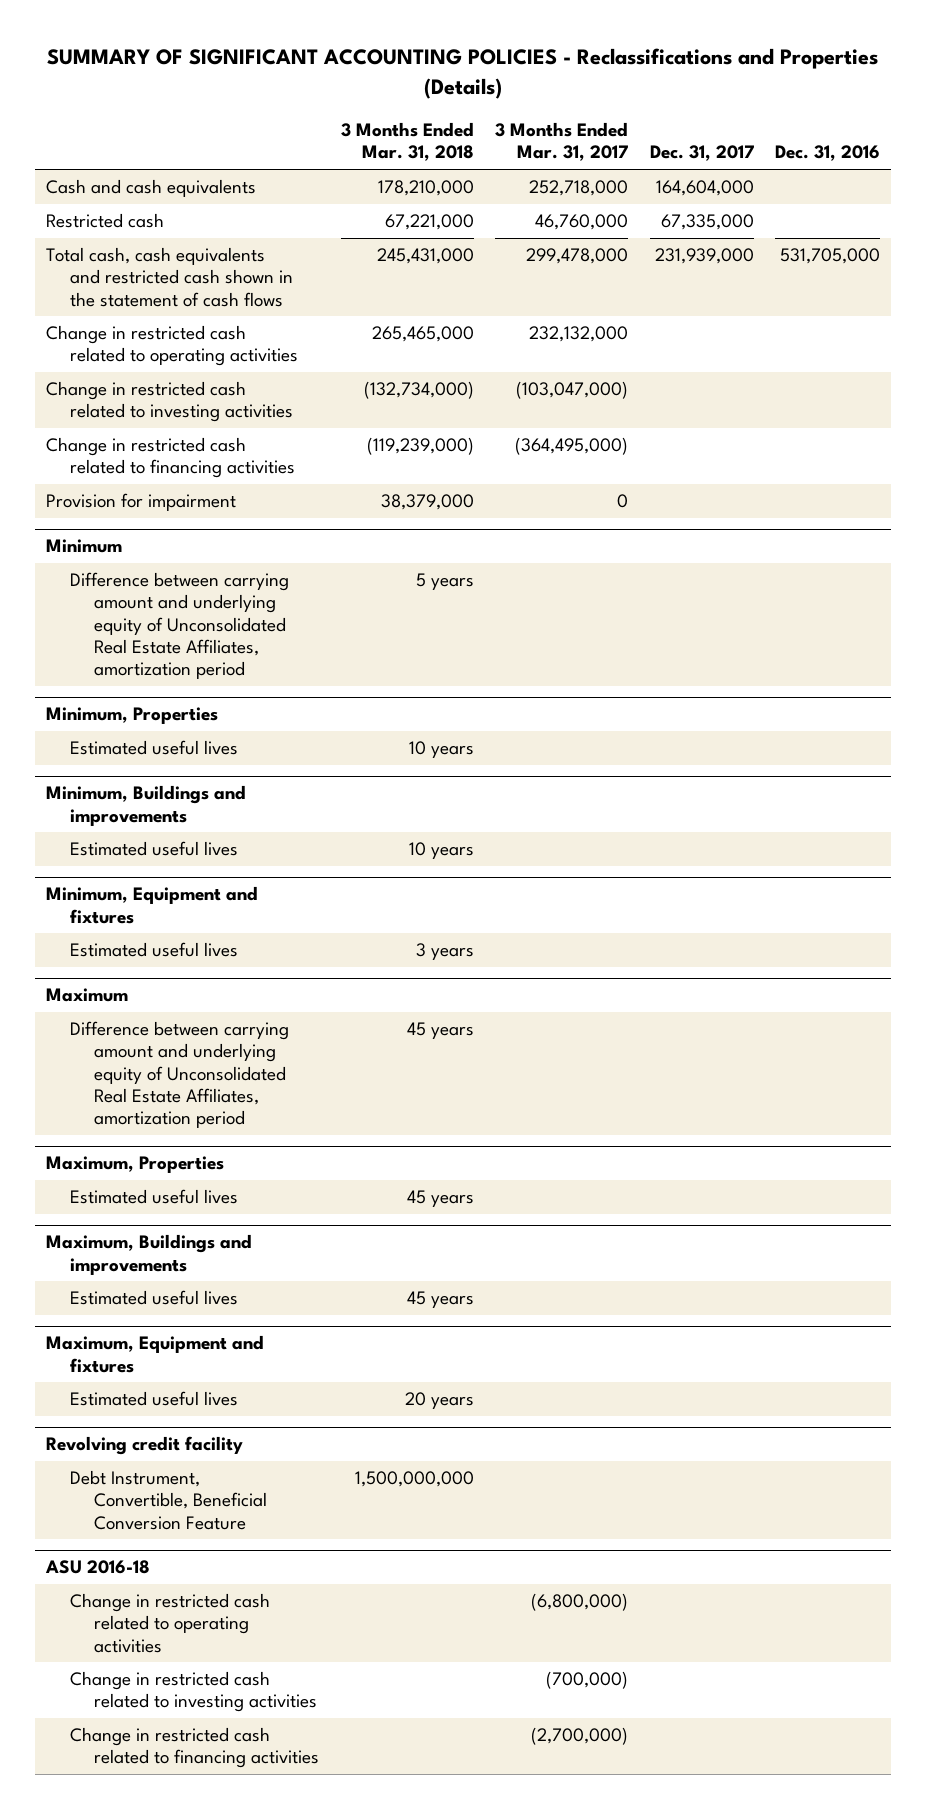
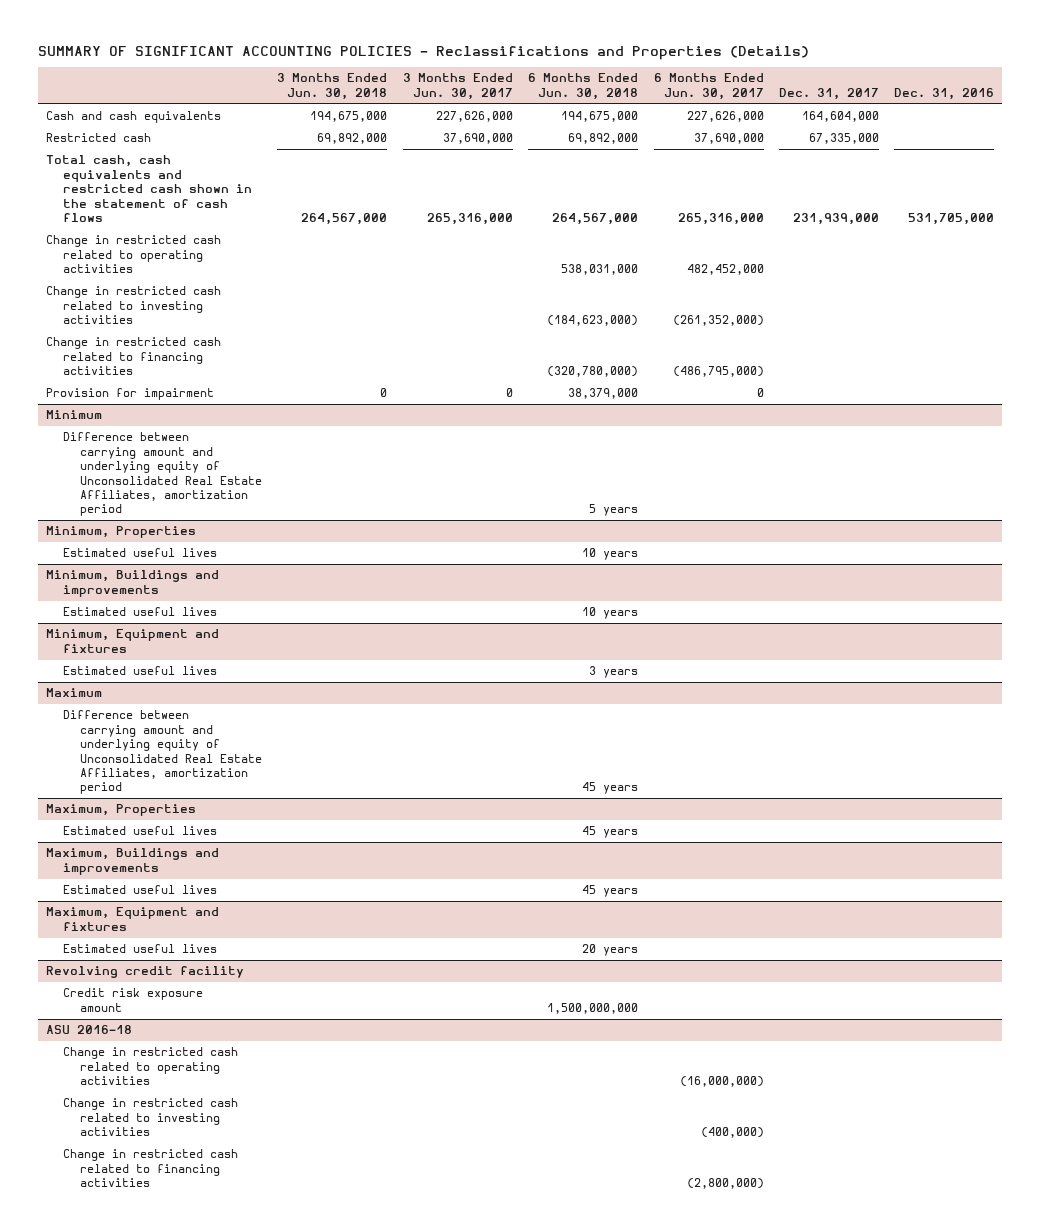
- | 3 Months Ended Mar. 31, 2018 | 3 Months Ended Mar. 31, 2017 | Dec. 31, 2017 | Dec. 31, 2016
+ | 3 Months Ended Jun. 30, 2018 | 3 Months Ended Jun. 30, 2017 | 6 Months Ended Jun. 30, 2018 | 6 Months Ended Jun. 30, 2017 | Dec. 31, 2017 | Dec. 31, 2016
@ Revolving credit facility
- Debt Instrument, Convertible, Beneficial Conversion Feature | 1,500,000,000 | | |
+ Credit risk exposure amount | | | 1,500,000,000 | | |

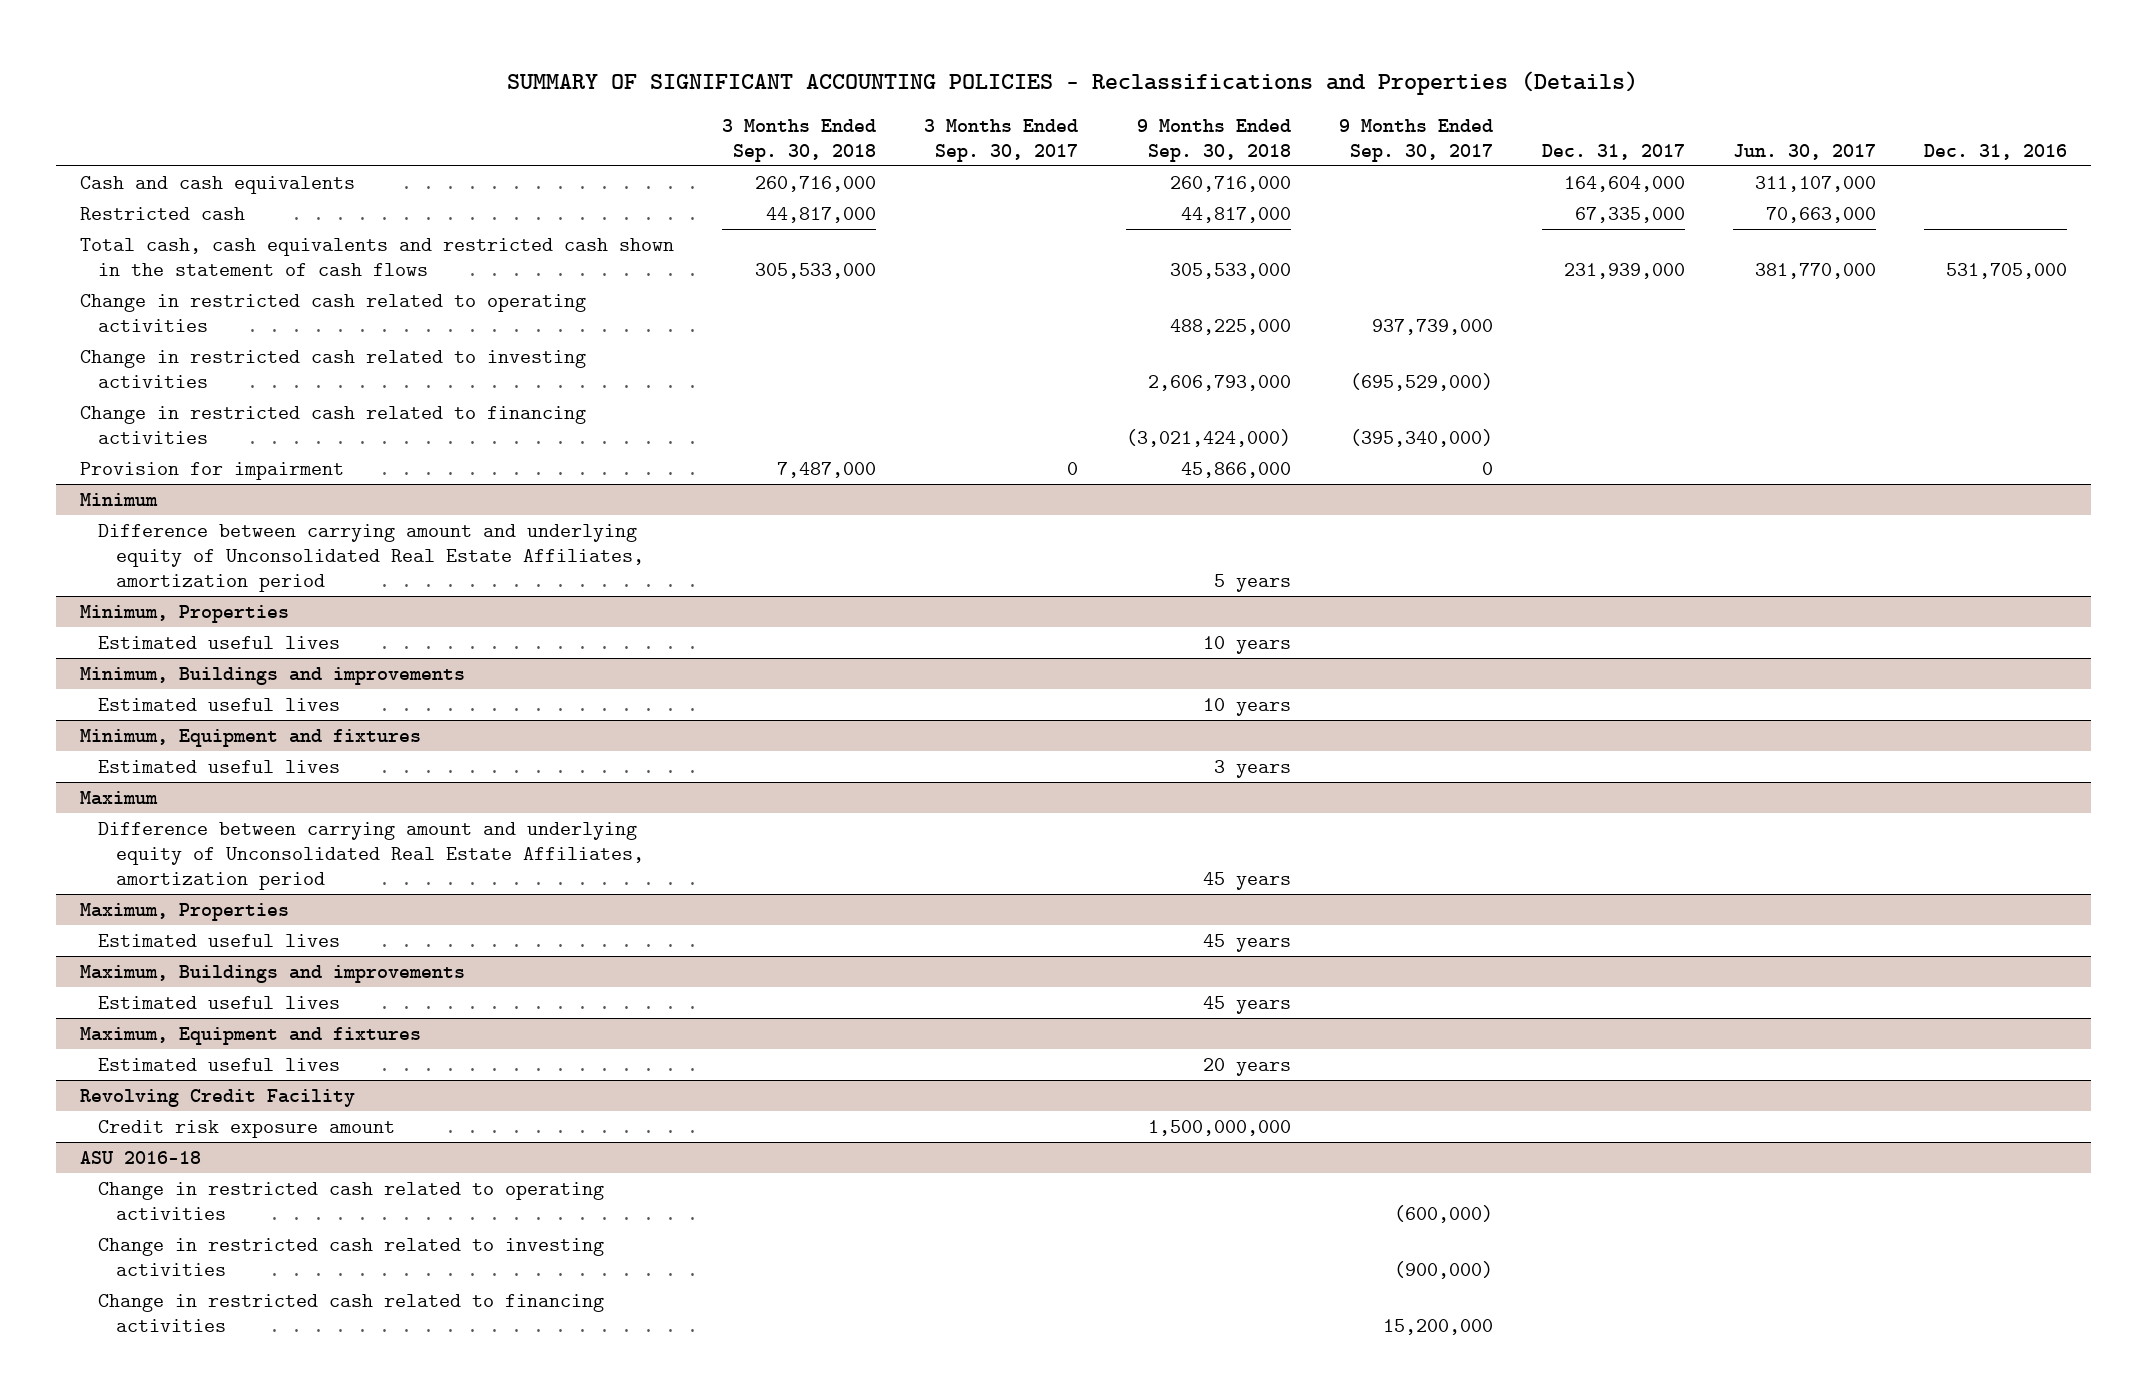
- | 3 Months Ended Jun. 30, 2018 | 3 Months Ended Jun. 30, 2017 | 6 Months Ended Jun. 30, 2018 | 6 Months Ended Jun. 30, 2017 | Dec. 31, 2017 | Dec. 31, 2016
+ | 3 Months Ended Sep. 30, 2018 | 3 Months Ended Sep. 30, 2017 | 9 Months Ended Sep. 30, 2018 | 9 Months Ended Sep. 30, 2017 | Dec. 31, 2017 | Jun. 30, 2017 | Dec. 31, 2016
- Revolving credit facility
+ Revolving Credit Facility

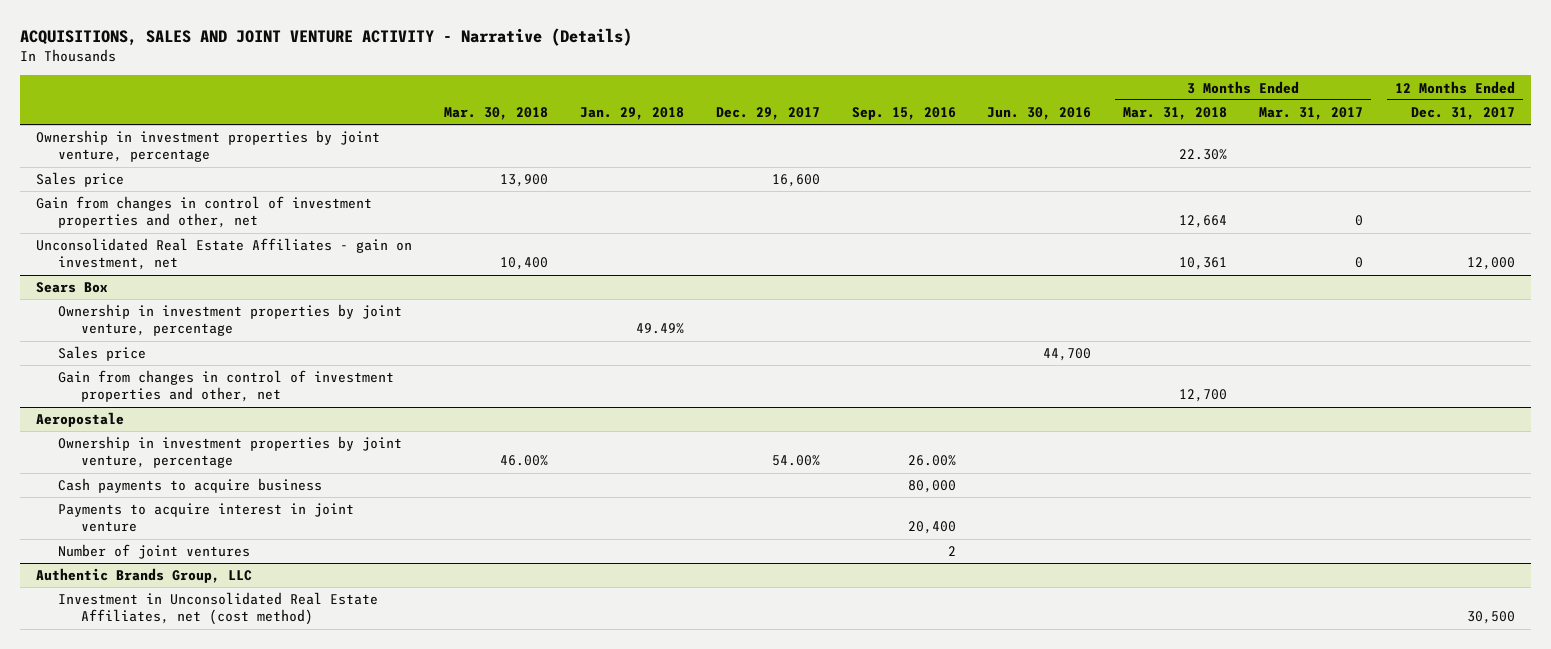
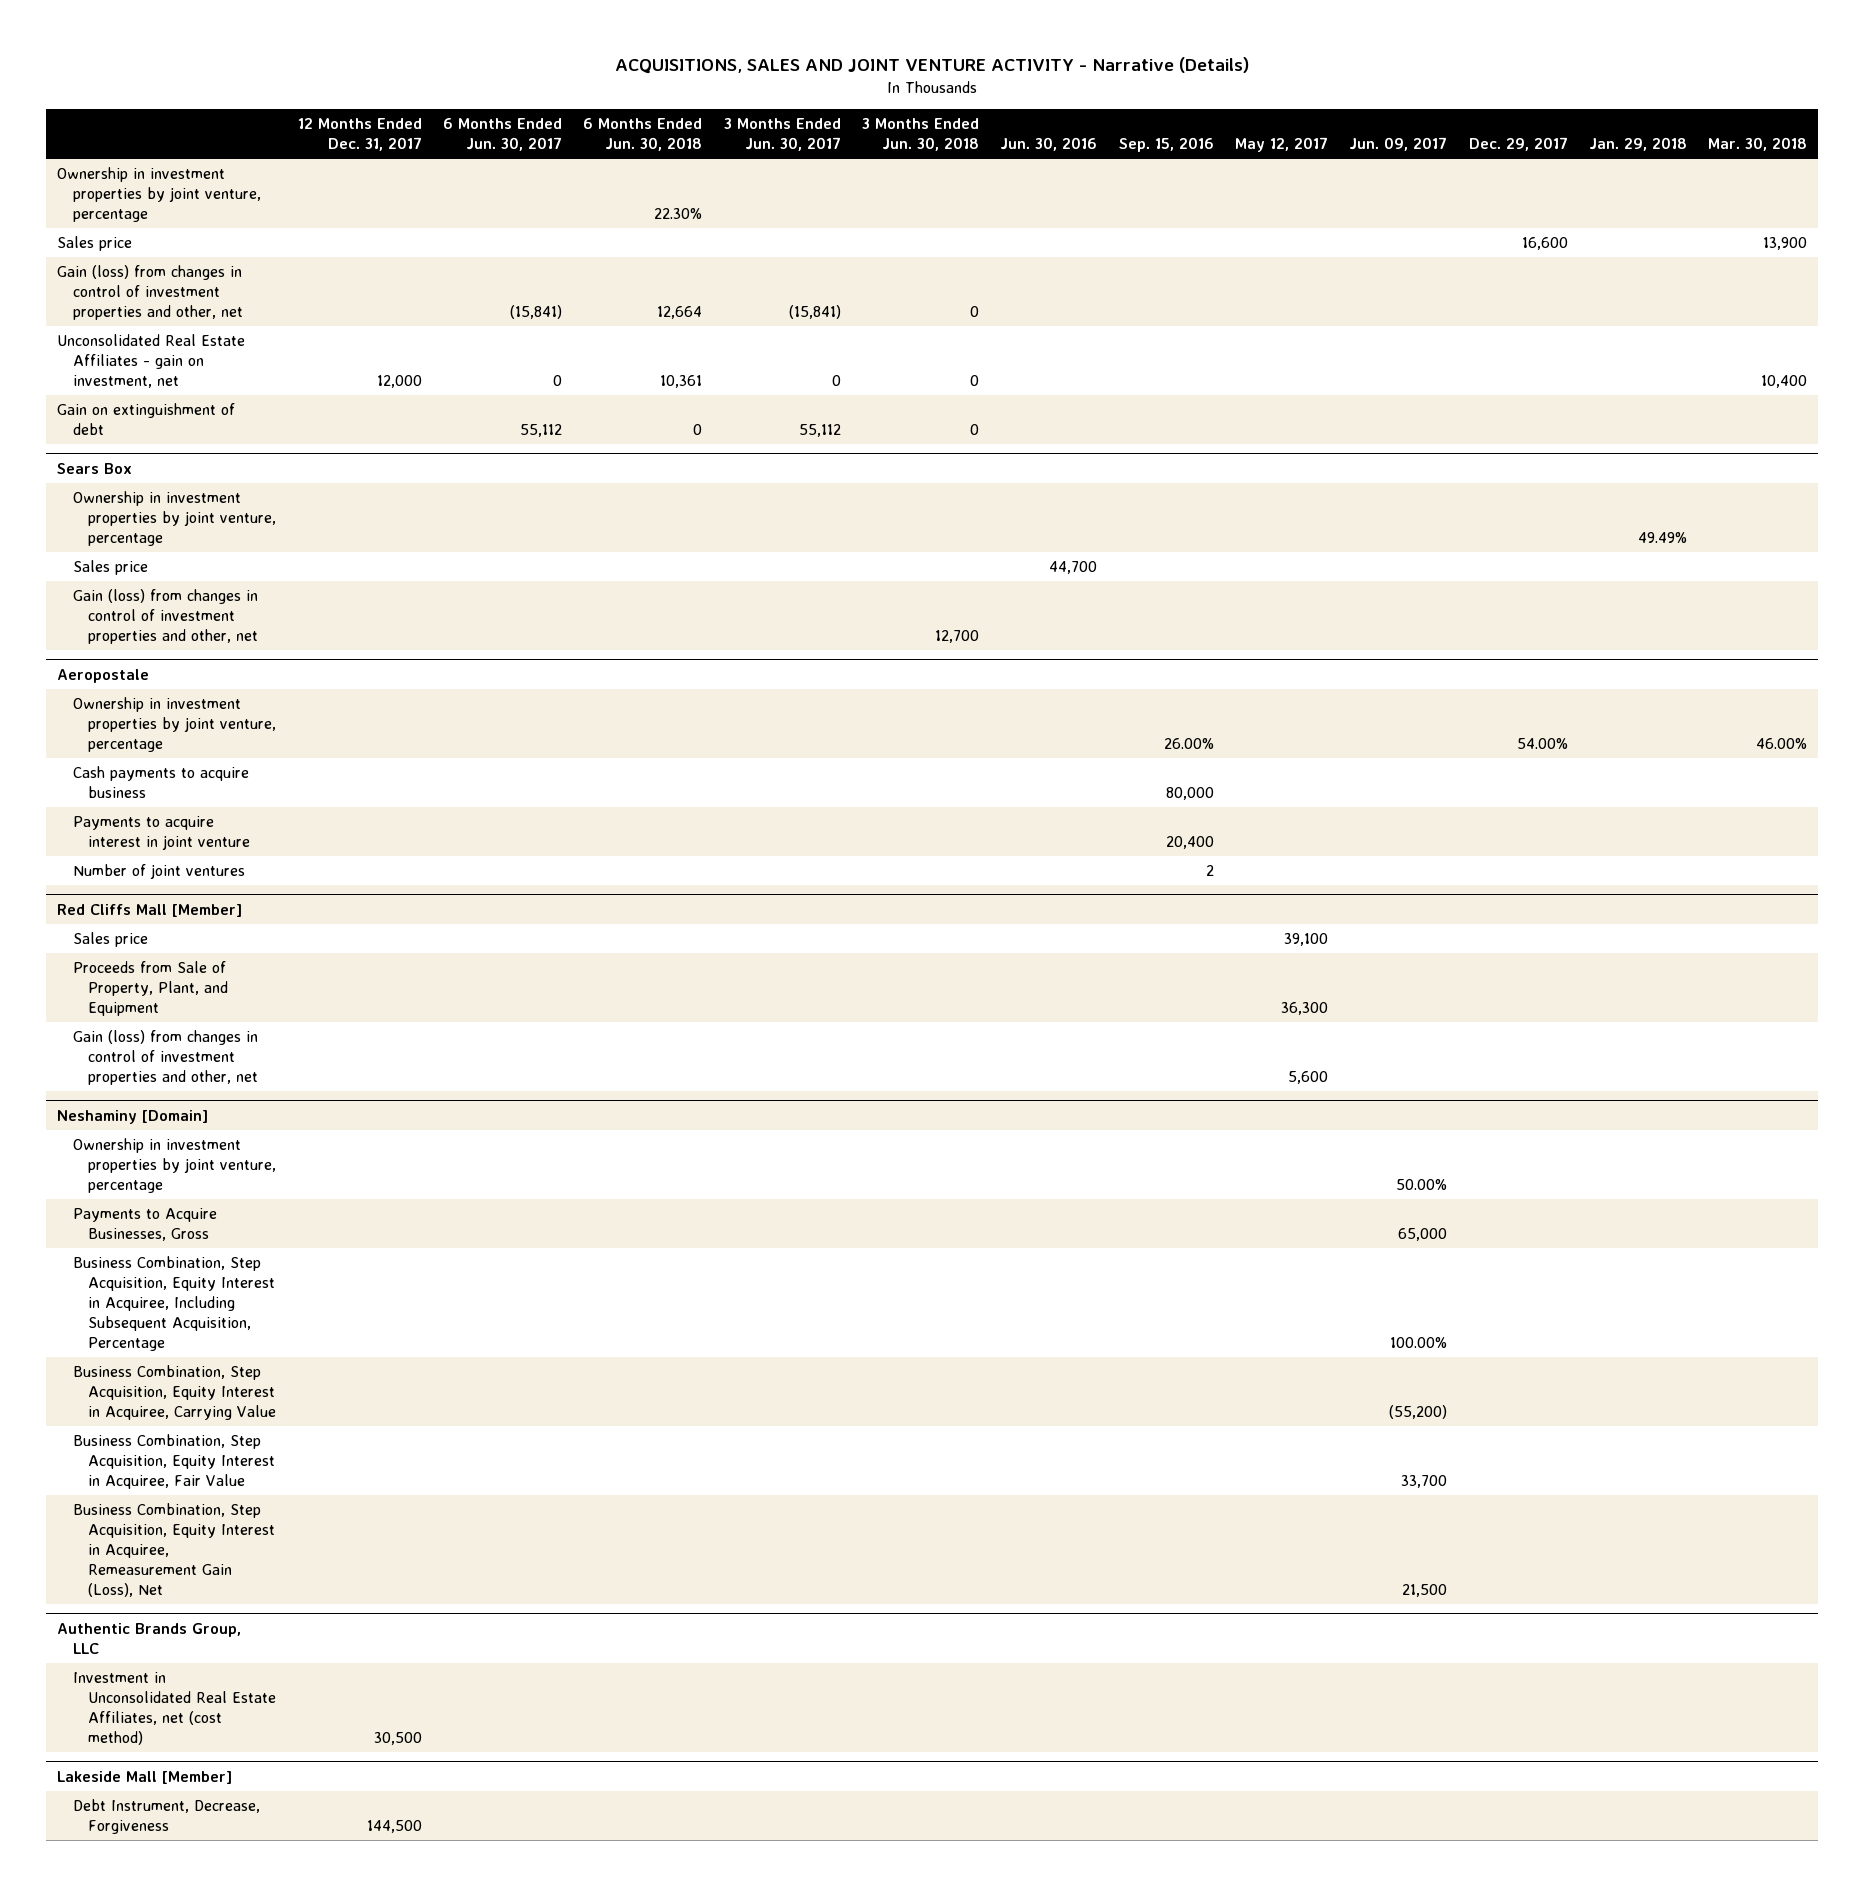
- | Mar. 30, 2018 | Jan. 29, 2018 | Dec. 29, 2017 | Sep. 15, 2016 | Jun. 30, 2016 | 3 Months Ended Mar. 31, 2018 | 3 Months Ended Mar. 31, 2017 | 12 Months Ended Dec. 31, 2017
+ | 12 Months Ended Dec. 31, 2017 | 6 Months Ended Jun. 30, 2017 | 6 Months Ended Jun. 30, 2018 | 3 Months Ended Jun. 30, 2017 | 3 Months Ended Jun. 30, 2018 | Jun. 30, 2016 | Sep. 15, 2016 | May 12, 2017 | Jun. 09, 2017 | Dec. 29, 2017 | Jan. 29, 2018 | Mar. 30, 2018
- Gain from changes in control of investment properties and other, net | | | | | | 12,664 | 0 |
+ Gain (loss) from changes in control of investment properties and other, net | | (15,841) | 12,664 | (15,841) | 0 | | | | | | |
+ Gain on extinguishment of debt | | 55,112 | 0 | 55,112 | 0 | | | | | | |
@ Sears Box
- Gain from changes in control of investment properties and other, net | | | | | | 12,700 | |
+ Gain (loss) from changes in control of investment properties and other, net | | | | | 12,700 | | | | | | |
+ Red Cliffs Mall [Member]
+ Sales price | | | | | | | | 39,100 | | | |
+ Proceeds from Sale of Property, Plant, and Equipment | | | | | | | | 36,300 | | | |
+ Gain (loss) from changes in control of investment properties and other, net | | | | | | | | 5,600 | | | |
+ Neshaminy [Domain]
+ Ownership in investment properties by joint venture, percentage | | | | | | | | | 50.00% | | |
+ Payments to Acquire Businesses, Gross | | | | | | | | | 65,000 | | |
+ Business Combination, Step Acquisition, Equity Interest in Acquiree, Including Subsequent Acquisition, Percentage | | | | | | | | | 100.00% | | |
+ Business Combination, Step Acquisition, Equity Interest in Acquiree, Carrying Value | | | | | | | | | (55,200) | | |
+ Business Combination, Step Acquisition, Equity Interest in Acquiree, Fair Value | | | | | | | | | 33,700 | | |
+ Business Combination, Step Acquisition, Equity Interest in Acquiree, Remeasurement Gain (Loss), Net | | | | | | | | | 21,500 | | |
+ Lakeside Mall [Member]
+ Debt Instrument, Decrease, Forgiveness | 144,500 | | | | | | | | | | |

